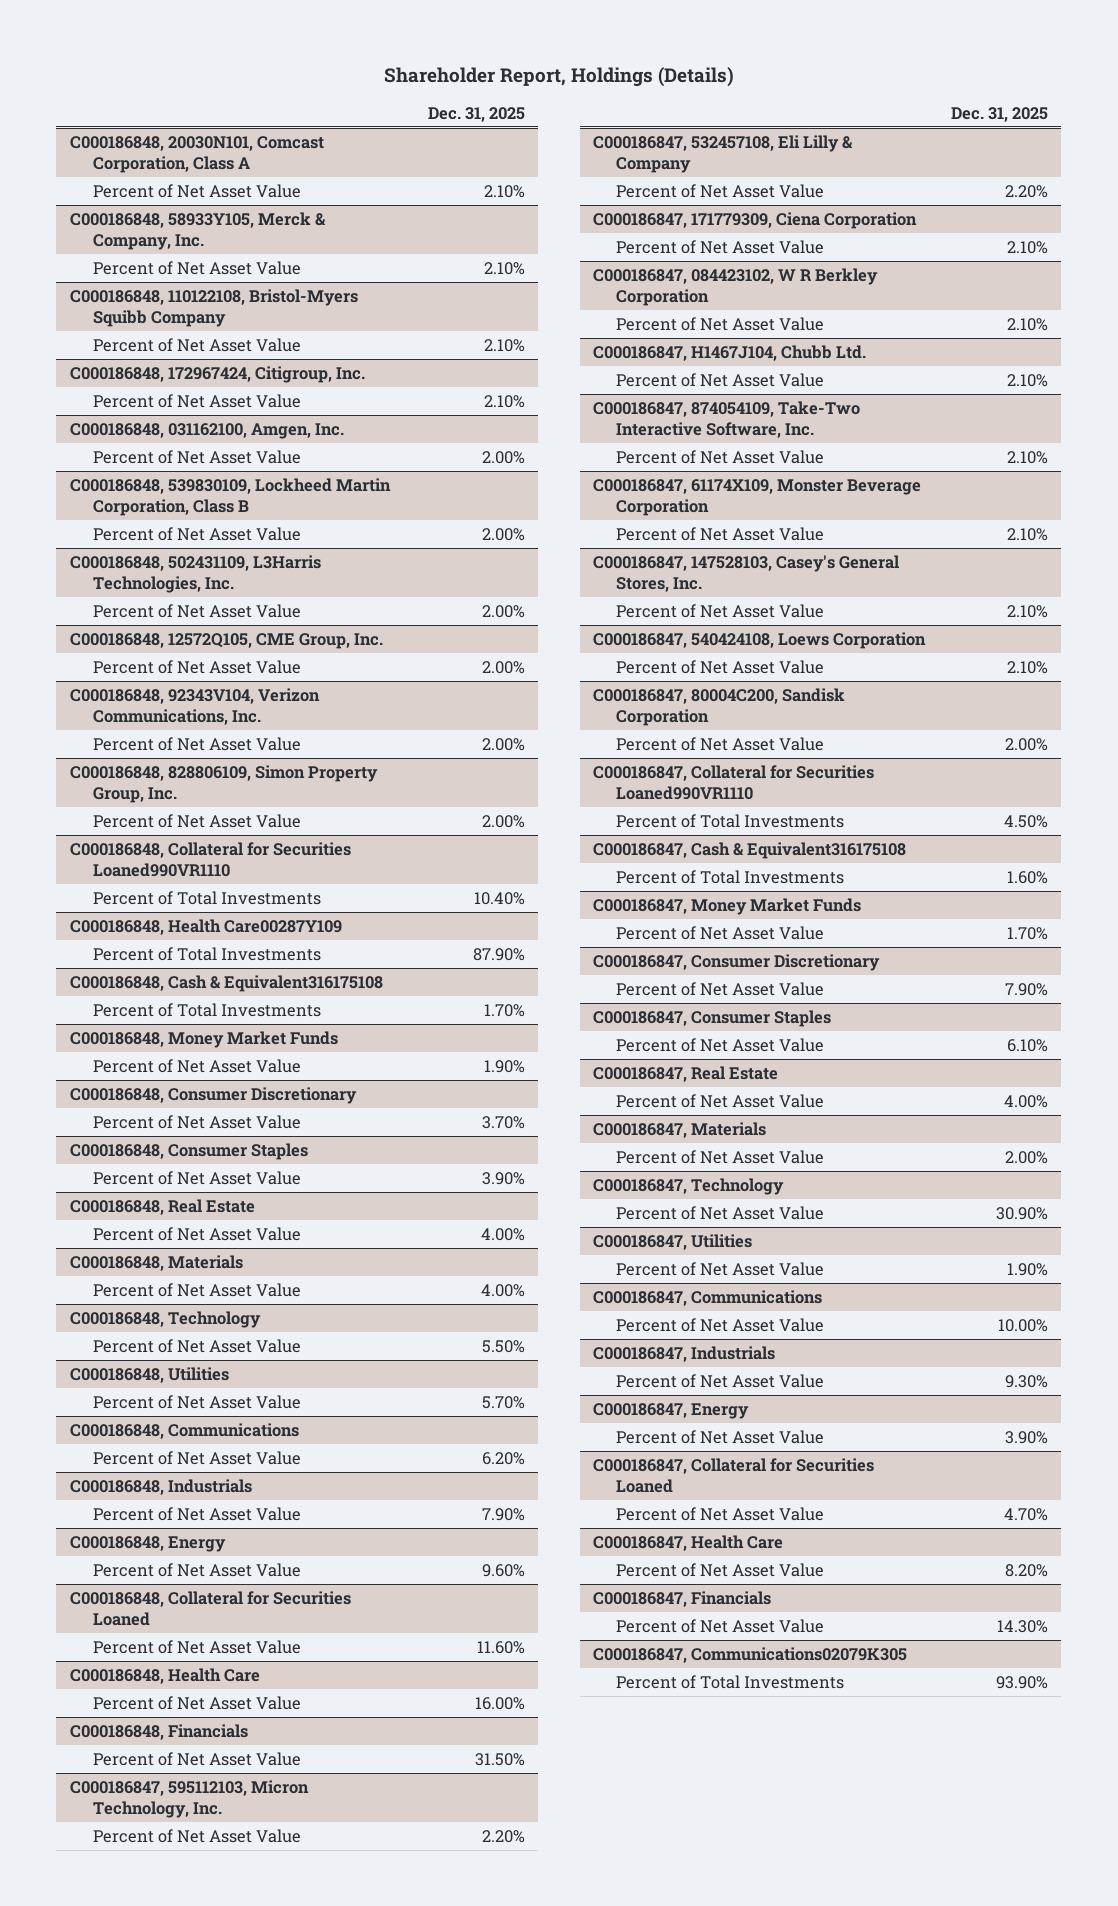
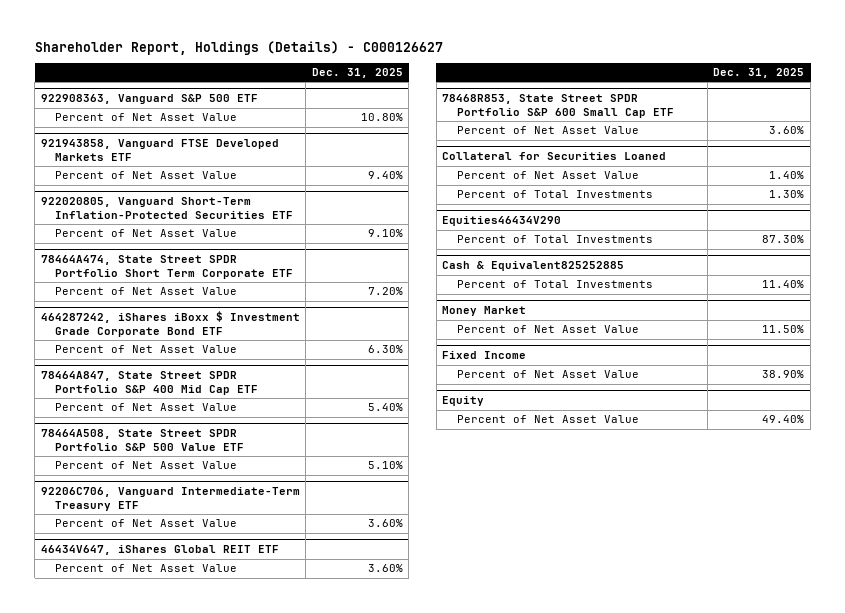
- Shareholder Report, Holdings (Details)
+ Shareholder Report, Holdings (Details) - C000126627
- C000186848, 20030N101, Comcast Corporation, Class A
- Percent of Net Asset Value | 2.10%
- C000186848, 58933Y105, Merck & Company, Inc.
- Percent of Net Asset Value | 2.10%
- C000186848, 110122108, Bristol-Myers Squibb Company
- Percent of Net Asset Value | 2.10%
- C000186848, 172967424, Citigroup, Inc.
- Percent of Net Asset Value | 2.10%
- C000186848, 031162100, Amgen, Inc.
- Percent of Net Asset Value | 2.00%
- C000186848, 539830109, Lockheed Martin Corporation, Class B
- Percent of Net Asset Value | 2.00%
- C000186848, 502431109, L3Harris Technologies, Inc.
- Percent of Net Asset Value | 2.00%
- C000186848, 12572Q105, CME Group, Inc.
- Percent of Net Asset Value | 2.00%
- C000186848, 92343V104, Verizon Communications, Inc.
- Percent of Net Asset Value | 2.00%
- C000186848, 828806109, Simon Property Group, Inc.
- Percent of Net Asset Value | 2.00%
- C000186848, Collateral for Securities Loaned990VR1110
- Percent of Total Investments | 10.40%
- C000186848, Health Care00287Y109
- Percent of Total Investments | 87.90%
- C000186848, Cash & Equivalent316175108
- Percent of Total Investments | 1.70%
- C000186848, Money Market Funds
- Percent of Net Asset Value | 1.90%
- C000186848, Consumer Discretionary
- Percent of Net Asset Value | 3.70%
- C000186848, Consumer Staples
- Percent of Net Asset Value | 3.90%
- C000186848, Real Estate
- Percent of Net Asset Value | 4.00%
- C000186848, Materials
- Percent of Net Asset Value | 4.00%
- C000186848, Technology
- Percent of Net Asset Value | 5.50%
- C000186848, Utilities
- Percent of Net Asset Value | 5.70%
- C000186848, Communications
- Percent of Net Asset Value | 6.20%
- C000186848, Industrials
- Percent of Net Asset Value | 7.90%
- C000186848, Energy
- Percent of Net Asset Value | 9.60%
- C000186848, Collateral for Securities Loaned
- Percent of Net Asset Value | 11.60%
- C000186848, Health Care
- Percent of Net Asset Value | 16.00%
- C000186848, Financials
- Percent of Net Asset Value | 31.50%
- C000186847, 595112103, Micron Technology, Inc.
- Percent of Net Asset Value | 2.20%
- C000186847, 532457108, Eli Lilly & Company
- Percent of Net Asset Value | 2.20%
- C000186847, 171779309, Ciena Corporation
- Percent of Net Asset Value | 2.10%
- C000186847, 084423102, W R Berkley Corporation
- Percent of Net Asset Value | 2.10%
- C000186847, H1467J104, Chubb Ltd.
- Percent of Net Asset Value | 2.10%
- C000186847, 874054109, Take-Two Interactive Software, Inc.
- Percent of Net Asset Value | 2.10%
- C000186847, 61174X109, Monster Beverage Corporation
- Percent of Net Asset Value | 2.10%
- C000186847, 147528103, Casey's General Stores, Inc.
- Percent of Net Asset Value | 2.10%
- C000186847, 540424108, Loews Corporation
- Percent of Net Asset Value | 2.10%
- C000186847, 80004C200, Sandisk Corporation
- Percent of Net Asset Value | 2.00%
- C000186847, Collateral for Securities Loaned990VR1110
- Percent of Total Investments | 4.50%
- C000186847, Cash & Equivalent316175108
- Percent of Total Investments | 1.60%
- C000186847, Money Market Funds
- Percent of Net Asset Value | 1.70%
- C000186847, Consumer Discretionary
- Percent of Net Asset Value | 7.90%
- C000186847, Consumer Staples
- Percent of Net Asset Value | 6.10%
- C000186847, Real Estate
- Percent of Net Asset Value | 4.00%
- C000186847, Materials
- Percent of Net Asset Value | 2.00%
- C000186847, Technology
- Percent of Net Asset Value | 30.90%
- C000186847, Utilities
- Percent of Net Asset Value | 1.90%
- C000186847, Communications
- Percent of Net Asset Value | 10.00%
- C000186847, Industrials
- Percent of Net Asset Value | 9.30%
- C000186847, Energy
- Percent of Net Asset Value | 3.90%
- C000186847, Collateral for Securities Loaned
- Percent of Net Asset Value | 4.70%
- C000186847, Health Care
- Percent of Net Asset Value | 8.20%
- C000186847, Financials
- Percent of Net Asset Value | 14.30%
- C000186847, Communications02079K305
- Percent of Total Investments | 93.90%
+ 922908363, Vanguard S&P 500 ETF
+ Percent of Net Asset Value | 10.80%
+ 921943858, Vanguard FTSE Developed Markets ETF
+ Percent of Net Asset Value | 9.40%
+ 922020805, Vanguard Short-Term Inflation-Protected Securities ETF
+ Percent of Net Asset Value | 9.10%
+ 78464A474, State Street SPDR Portfolio Short Term Corporate ETF
+ Percent of Net Asset Value | 7.20%
+ 464287242, iShares iBoxx $ Investment Grade Corporate Bond ETF
+ Percent of Net Asset Value | 6.30%
+ 78464A847, State Street SPDR Portfolio S&P 400 Mid Cap ETF
+ Percent of Net Asset Value | 5.40%
+ 78464A508, State Street SPDR Portfolio S&P 500 Value ETF
+ Percent of Net Asset Value | 5.10%
+ 92206C706, Vanguard Intermediate-Term Treasury ETF
+ Percent of Net Asset Value | 3.60%
+ 46434V647, iShares Global REIT ETF
+ Percent of Net Asset Value | 3.60%
+ 78468R853, State Street SPDR Portfolio S&P 600 Small Cap ETF
+ Percent of Net Asset Value | 3.60%
+ Collateral for Securities Loaned
+ Percent of Net Asset Value | 1.40%
+ Percent of Total Investments | 1.30%
+ Equities46434V290
+ Percent of Total Investments | 87.30%
+ Cash & Equivalent825252885
+ Percent of Total Investments | 11.40%
+ Money Market
+ Percent of Net Asset Value | 11.50%
+ Fixed Income
+ Percent of Net Asset Value | 38.90%
+ Equity
+ Percent of Net Asset Value | 49.40%

